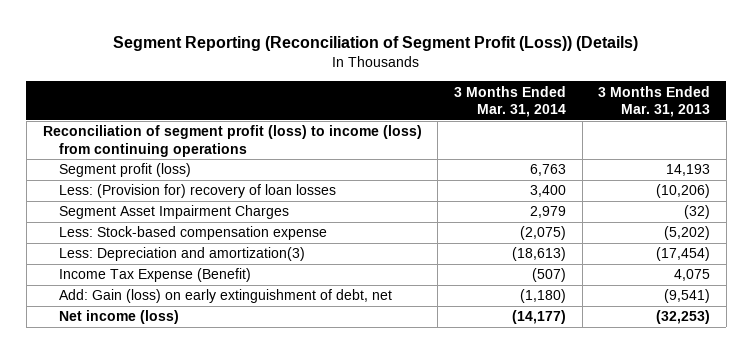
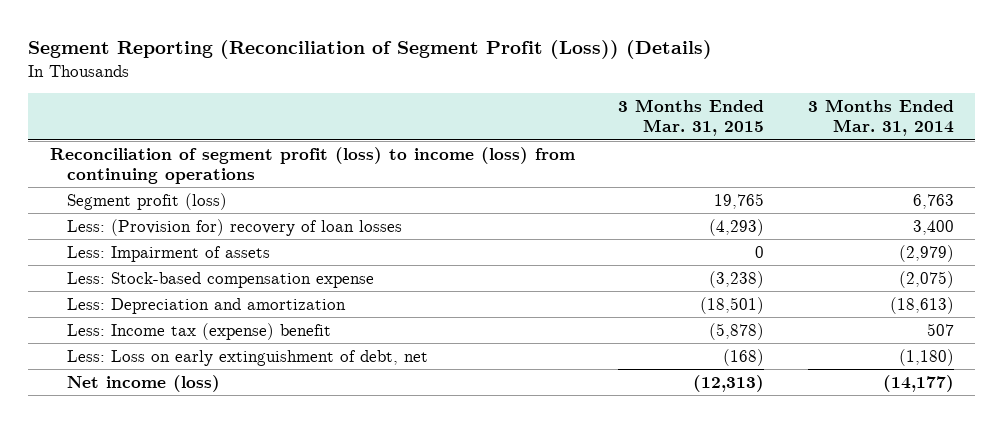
- | 3 Months Ended Mar. 31, 2014 | 3 Months Ended Mar. 31, 2013
+ | 3 Months Ended Mar. 31, 2015 | 3 Months Ended Mar. 31, 2014
- Segment Asset Impairment Charges | 2,979 | (32)
+ Less: Impairment of assets | 0 | (2,979)
- Less: Depreciation and amortization(3) | (18,613) | (17,454)
- Income Tax Expense (Benefit) | (507) | 4,075
- Add: Gain (loss) on early extinguishment of debt, net | (1,180) | (9,541)
+ Less: Depreciation and amortization | (18,501) | (18,613)
+ Less: Income tax (expense) benefit | (5,878) | 507
+ Less: Loss on early extinguishment of debt, net | (168) | (1,180)

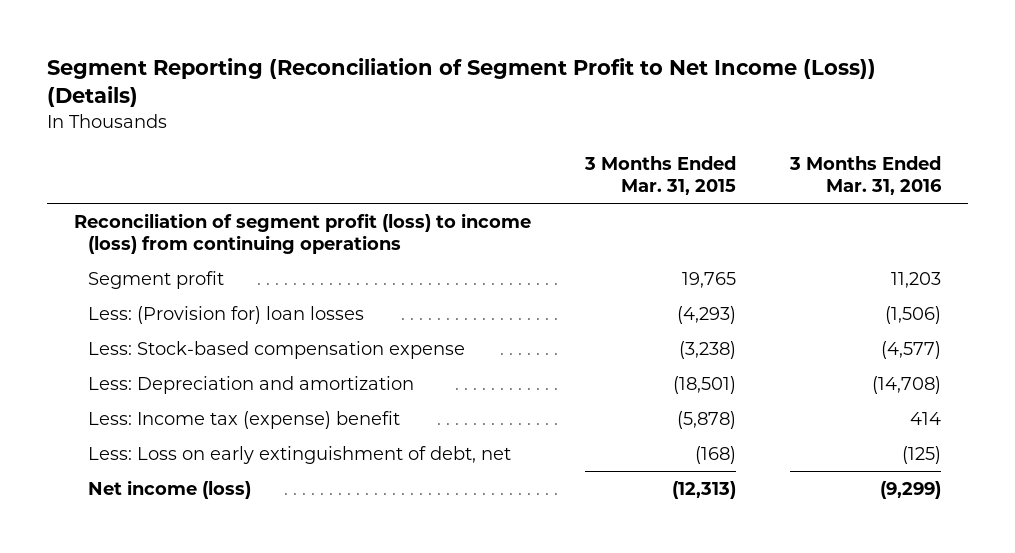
- Segment Reporting (Reconciliation of Segment Profit (Loss)) (Details)
+ Segment Reporting (Reconciliation of Segment Profit to Net Income (Loss)) (Details)
- | 3 Months Ended Mar. 31, 2015 | 3 Months Ended Mar. 31, 2014
+ | 3 Months Ended Mar. 31, 2015 | 3 Months Ended Mar. 31, 2016
- Segment profit (loss) | 19,765 | 6,763
- Less: (Provision for) recovery of loan losses | (4,293) | 3,400
- Less: Impairment of assets | 0 | (2,979)
+ Segment profit | 19,765 | 11,203
+ Less: (Provision for) loan losses | (4,293) | (1,506)

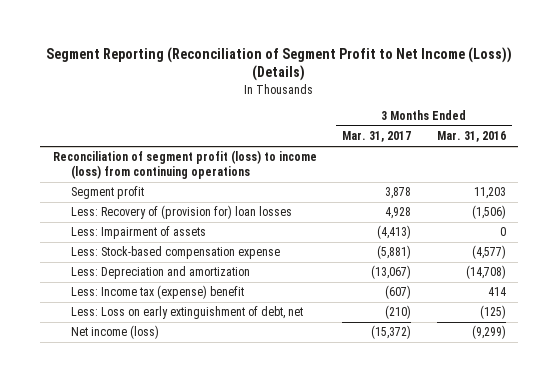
- | 3 Months Ended Mar. 31, 2015 | 3 Months Ended Mar. 31, 2016
+ | 3 Months Ended Mar. 31, 2017 | 3 Months Ended Mar. 31, 2016
- Less: (Provision for) loan losses | (4,293) | (1,506)
+ Less: Recovery of (provision for) loan losses | 4,928 | (1,506)
+ Less: Impairment of assets | (4,413) | 0

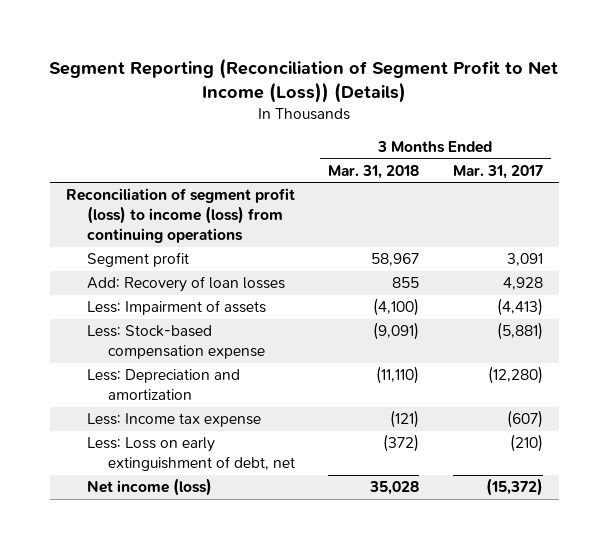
- | 3 Months Ended Mar. 31, 2017 | 3 Months Ended Mar. 31, 2016
+ | 3 Months Ended Mar. 31, 2018 | 3 Months Ended Mar. 31, 2017
- Segment profit | 3,878 | 11,203
- Less: Recovery of (provision for) loan losses | 4,928 | (1,506)
+ Segment profit | 58,967 | 3,091
+ Add: Recovery of loan losses | 855 | 4,928
- Less: Depreciation and amortization | (13,067) | (14,708)
- Less: Income tax (expense) benefit | (607) | 414
+ Less: Depreciation and amortization | (11,110) | (12,280)
+ Less: Income tax expense | (121) | (607)

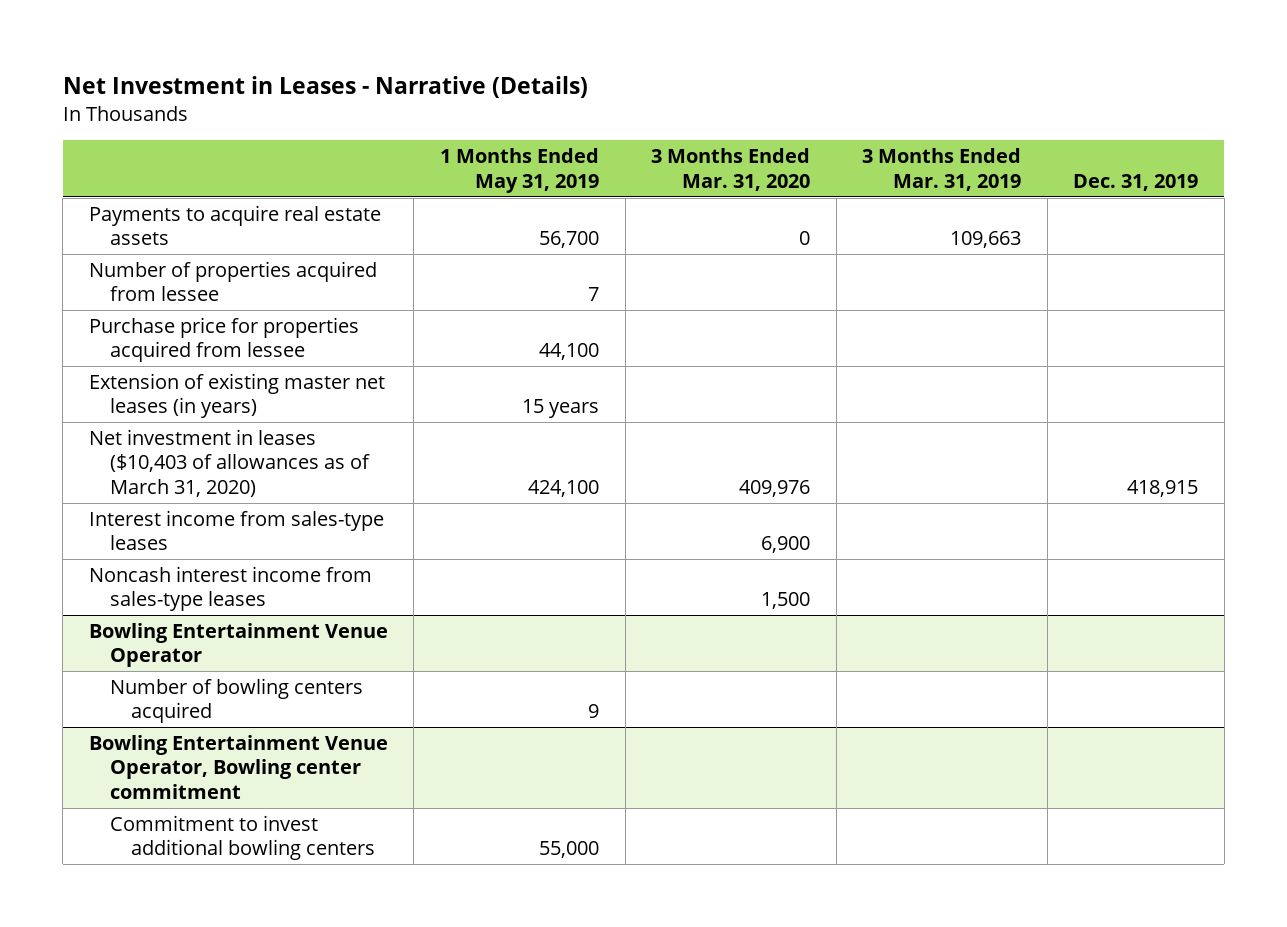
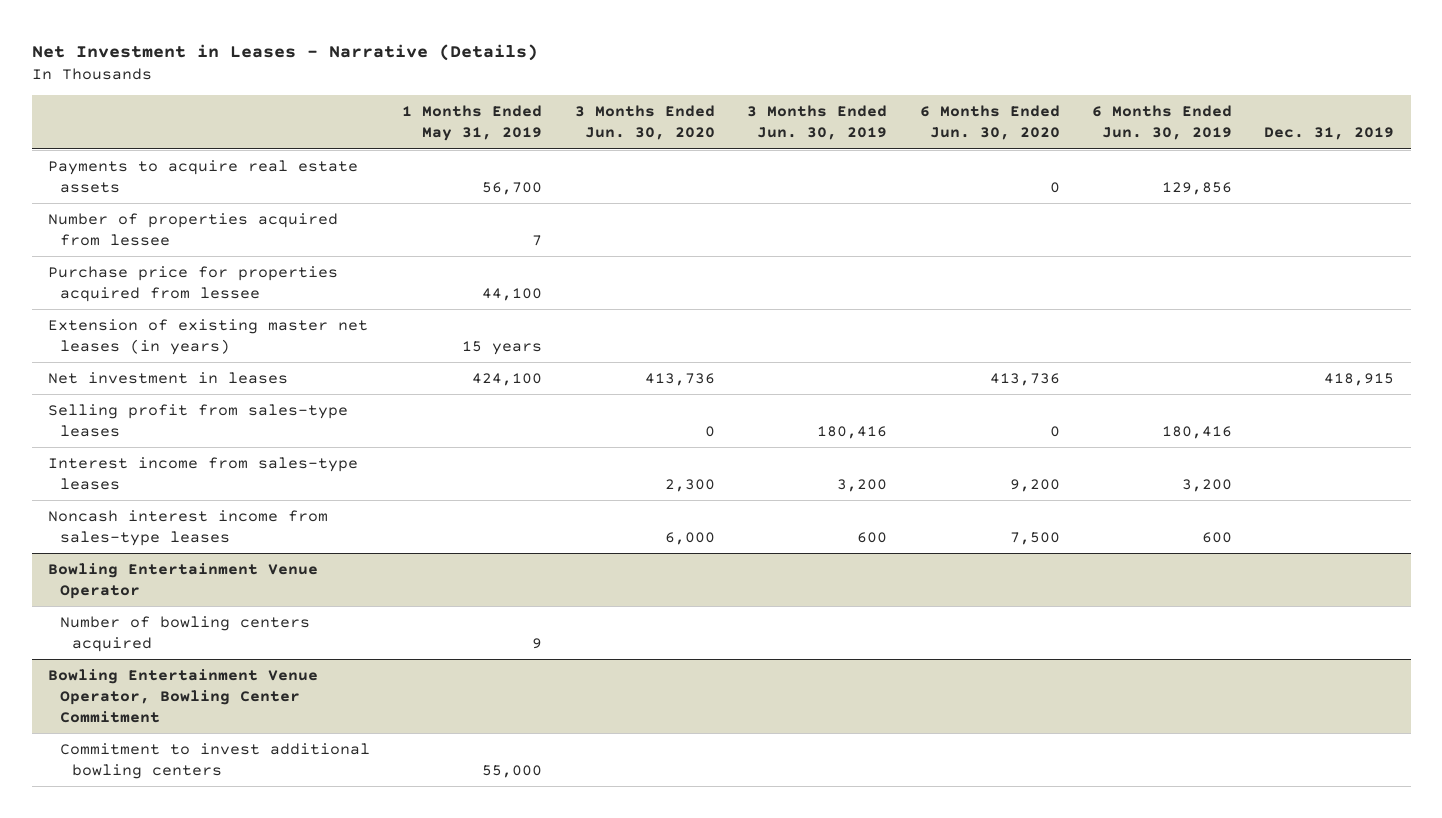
- | 1 Months Ended May 31, 2019 | 3 Months Ended Mar. 31, 2020 | 3 Months Ended Mar. 31, 2019 | Dec. 31, 2019
+ | 1 Months Ended May 31, 2019 | 3 Months Ended Jun. 30, 2020 | 3 Months Ended Jun. 30, 2019 | 6 Months Ended Jun. 30, 2020 | 6 Months Ended Jun. 30, 2019 | Dec. 31, 2019
- Net investment in leases ($10,403 of allowances as of March 31, 2020) | 424,100 | 409,976 | | 418,915
+ Net investment in leases | 424,100 | 413,736 | | 413,736 | | 418,915
+ Selling profit from sales-type leases | | 0 | 180,416 | 0 | 180,416 |
- Bowling Entertainment Venue Operator, Bowling center commitment
+ Bowling Entertainment Venue Operator, Bowling Center Commitment

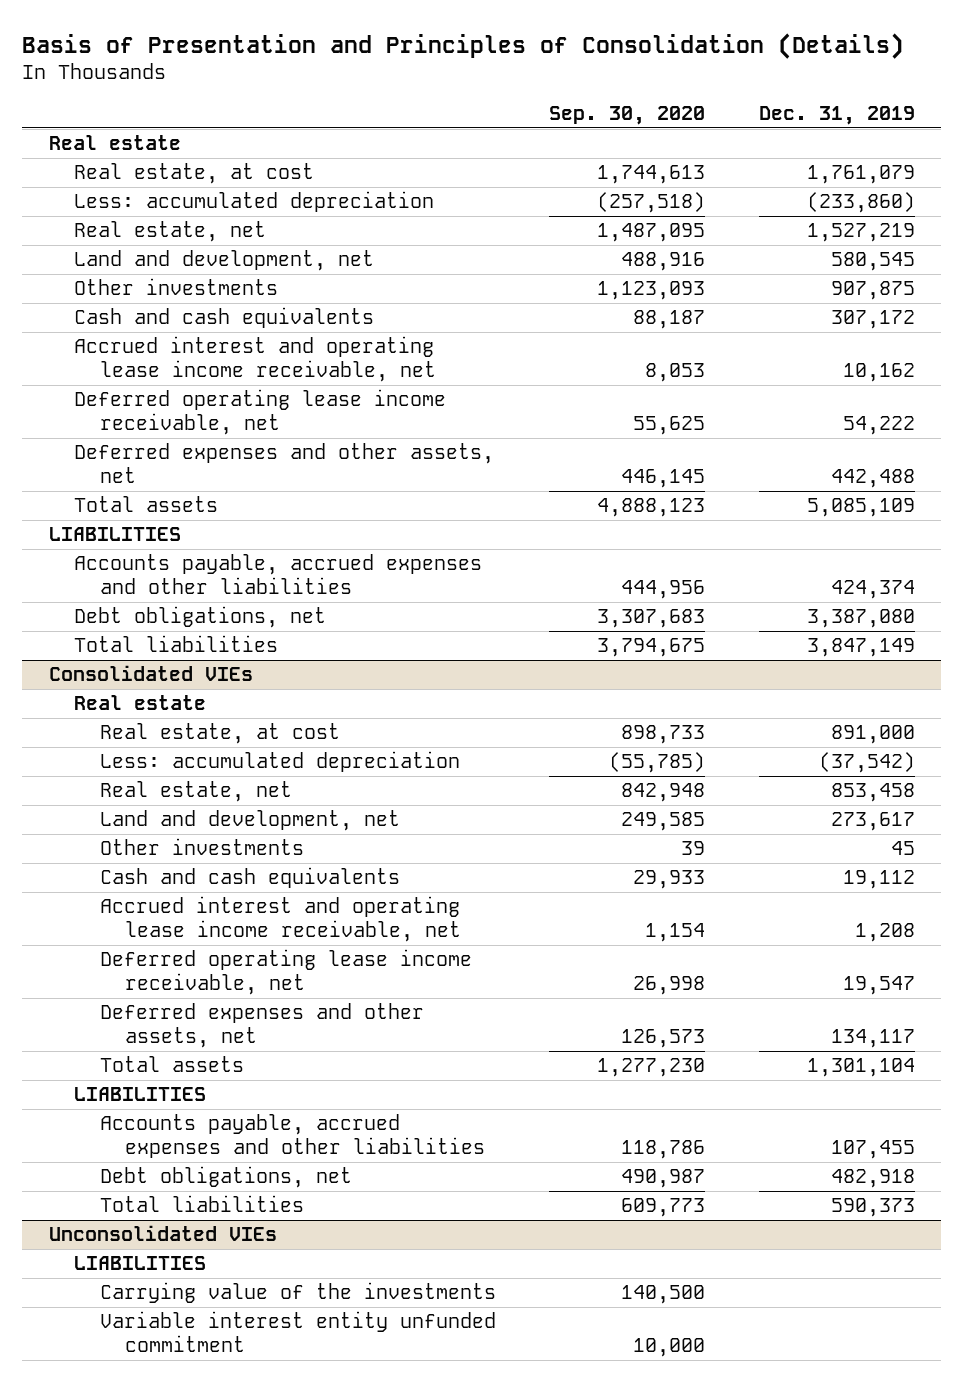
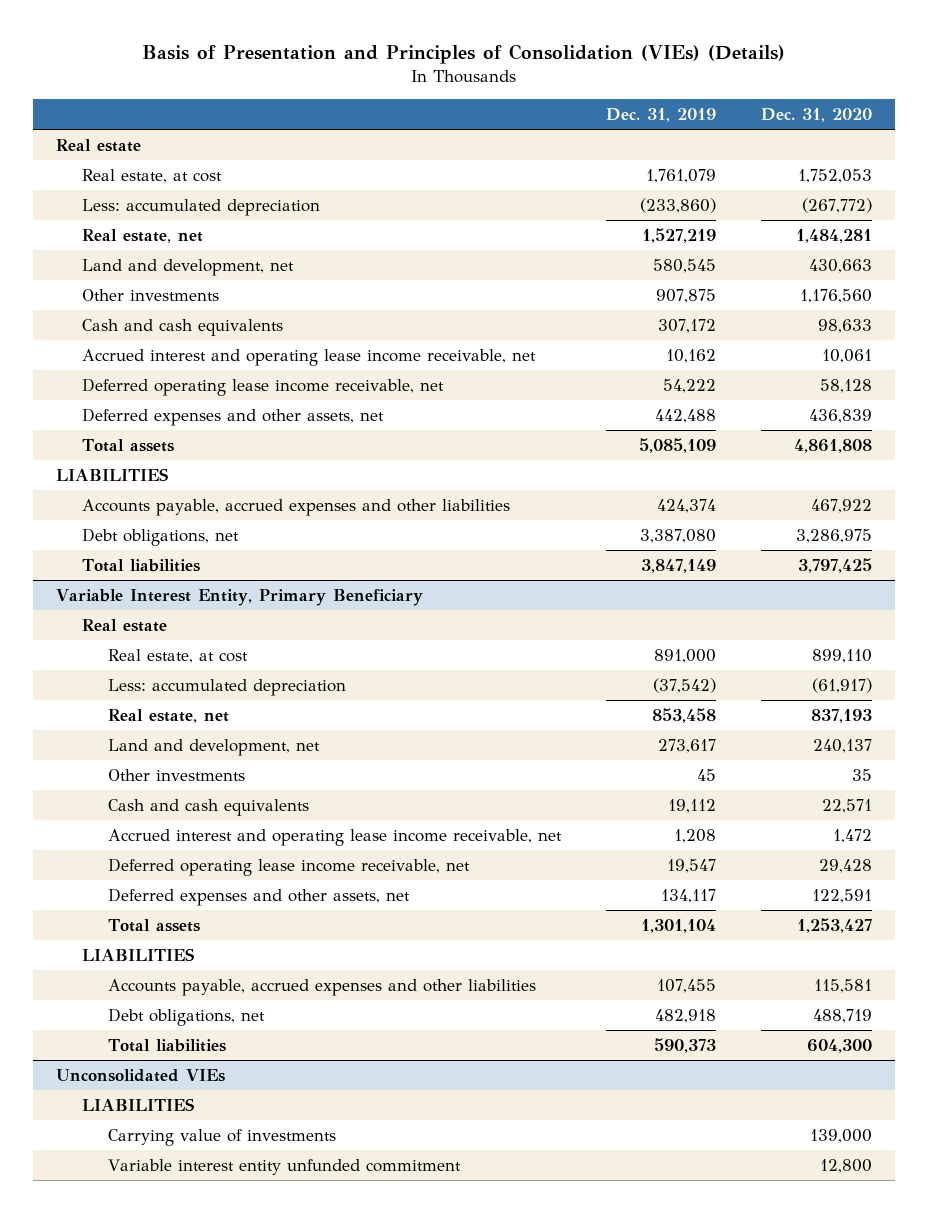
- Basis of Presentation and Principles of Consolidation (Details)
+ Basis of Presentation and Principles of Consolidation (VIEs) (Details)
- | Sep. 30, 2020 | Dec. 31, 2019
+ | Dec. 31, 2019 | Dec. 31, 2020
- Consolidated VIEs
+ Variable Interest Entity, Primary Beneficiary
@ Unconsolidated VIEs
- Carrying value of the investments | 140,500 |
+ Carrying value of investments | | 139,000

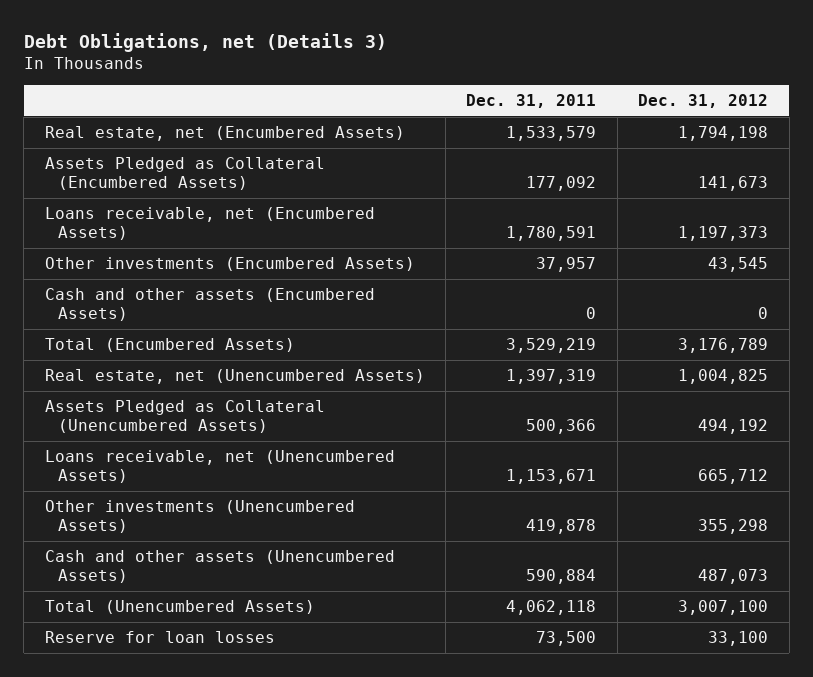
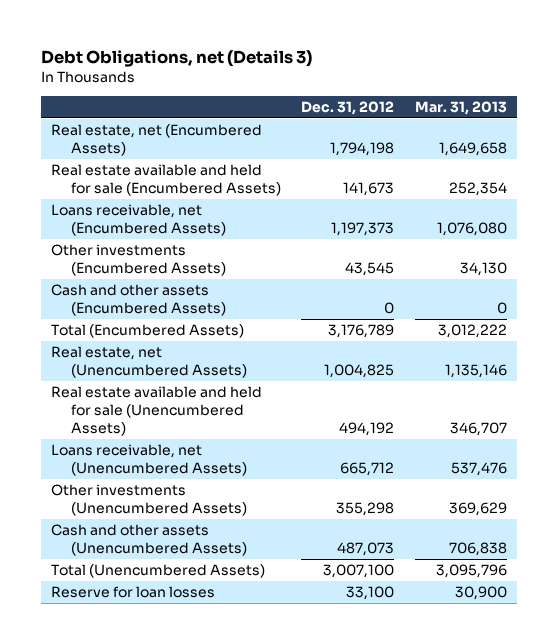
- | Dec. 31, 2011 | Dec. 31, 2012
+ | Dec. 31, 2012 | Mar. 31, 2013
- Assets Pledged as Collateral (Encumbered Assets) | 177,092 | 141,673
+ Real estate available and held for sale (Encumbered Assets) | 141,673 | 252,354
- Assets Pledged as Collateral (Unencumbered Assets) | 500,366 | 494,192
+ Real estate available and held for sale (Unencumbered Assets) | 494,192 | 346,707

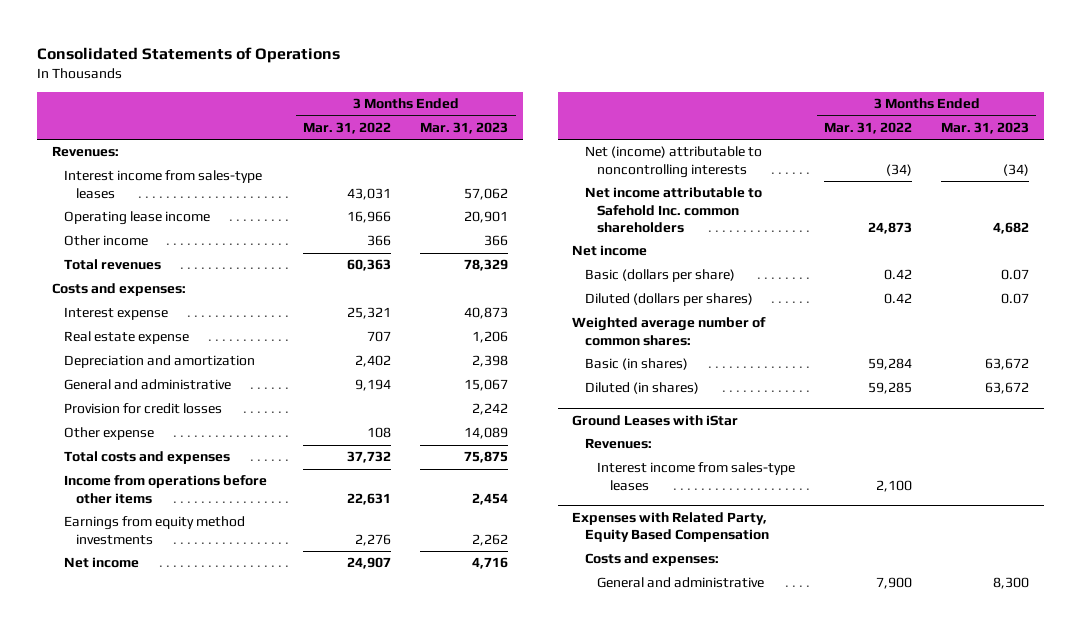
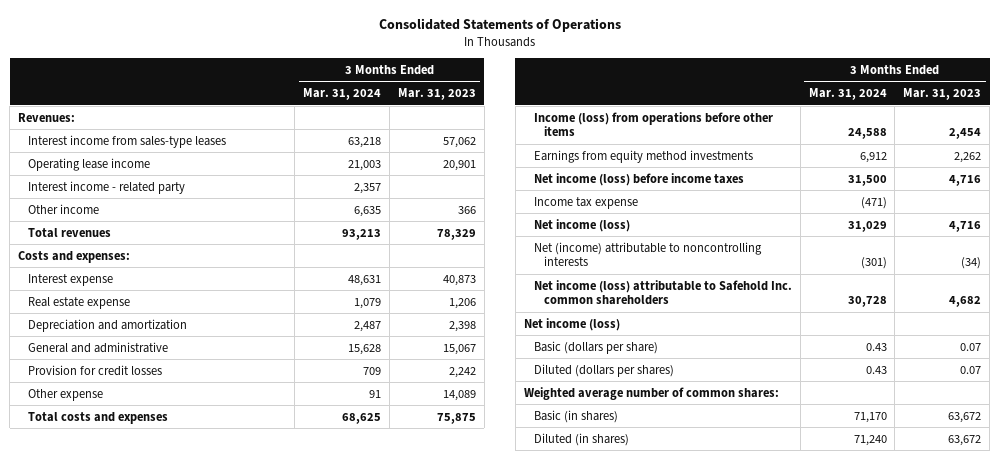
- | 3 Months Ended Mar. 31, 2022 | 3 Months Ended Mar. 31, 2023
+ | 3 Months Ended Mar. 31, 2024 | 3 Months Ended Mar. 31, 2023
+ Interest income - related party | 2,357 |
- Income from operations before other items | 22,631 | 2,454
+ Income (loss) from operations before other items | 24,588 | 2,454
- Net income | 24,907 | 4,716
+ Net income (loss) before income taxes | 31,500 | 4,716
+ Income tax expense | (471) |
+ Net income (loss) | 31,029 | 4,716
- Net income attributable to Safehold Inc. common shareholders | 24,873 | 4,682
- Net income
+ Net income (loss) attributable to Safehold Inc. common shareholders | 30,728 | 4,682
+ Net income (loss)
- Ground Leases with iStar
- Revenues:
- Interest income from sales-type leases | 2,100 |
- Expenses with Related Party, Equity Based Compensation
- Costs and expenses:
- General and administrative | 7,900 | 8,300

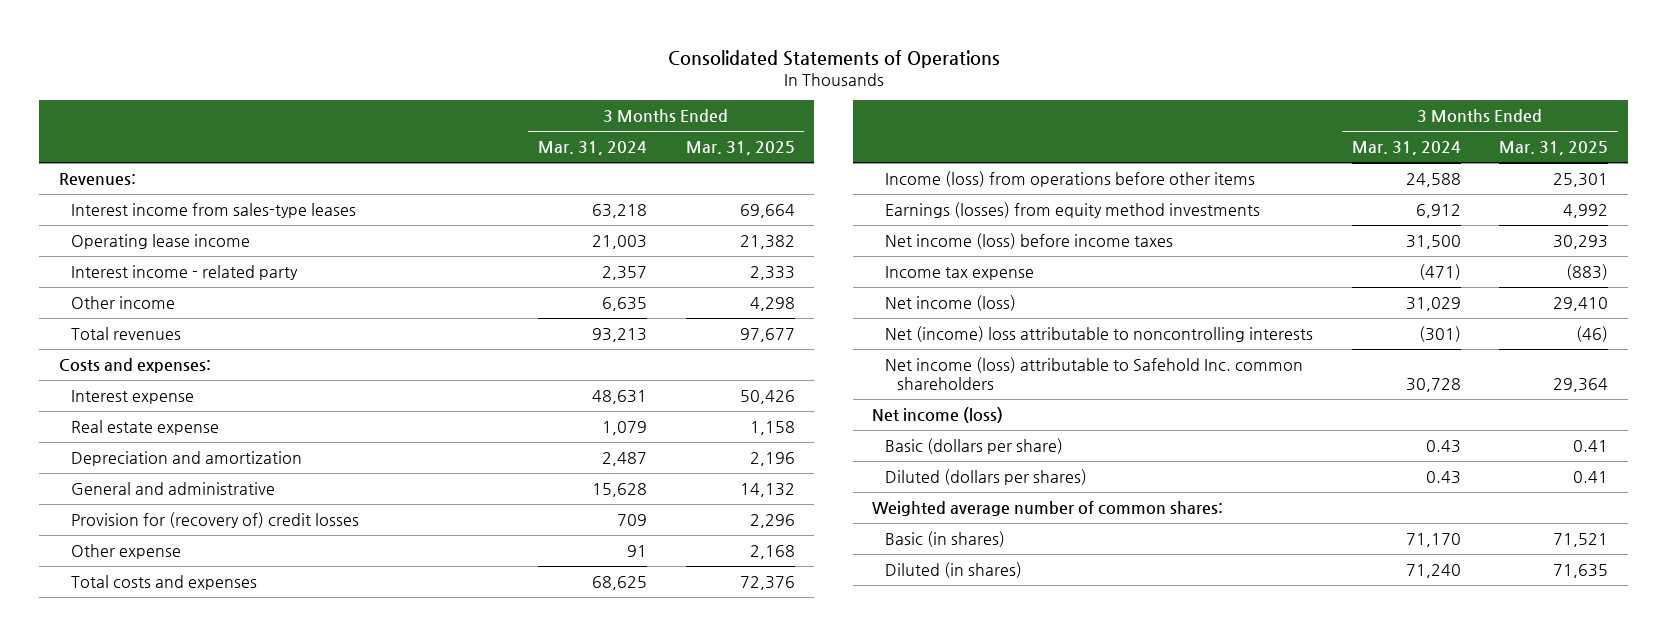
- | 3 Months Ended Mar. 31, 2024 | 3 Months Ended Mar. 31, 2023
+ | 3 Months Ended Mar. 31, 2024 | 3 Months Ended Mar. 31, 2025
- Provision for credit losses | 709 | 2,242
+ Provision for (recovery of) credit losses | 709 | 2,296
- Earnings from equity method investments | 6,912 | 2,262
+ Earnings (losses) from equity method investments | 6,912 | 4,992
- Net (income) attributable to noncontrolling interests | (301) | (34)
+ Net (income) loss attributable to noncontrolling interests | (301) | (46)

